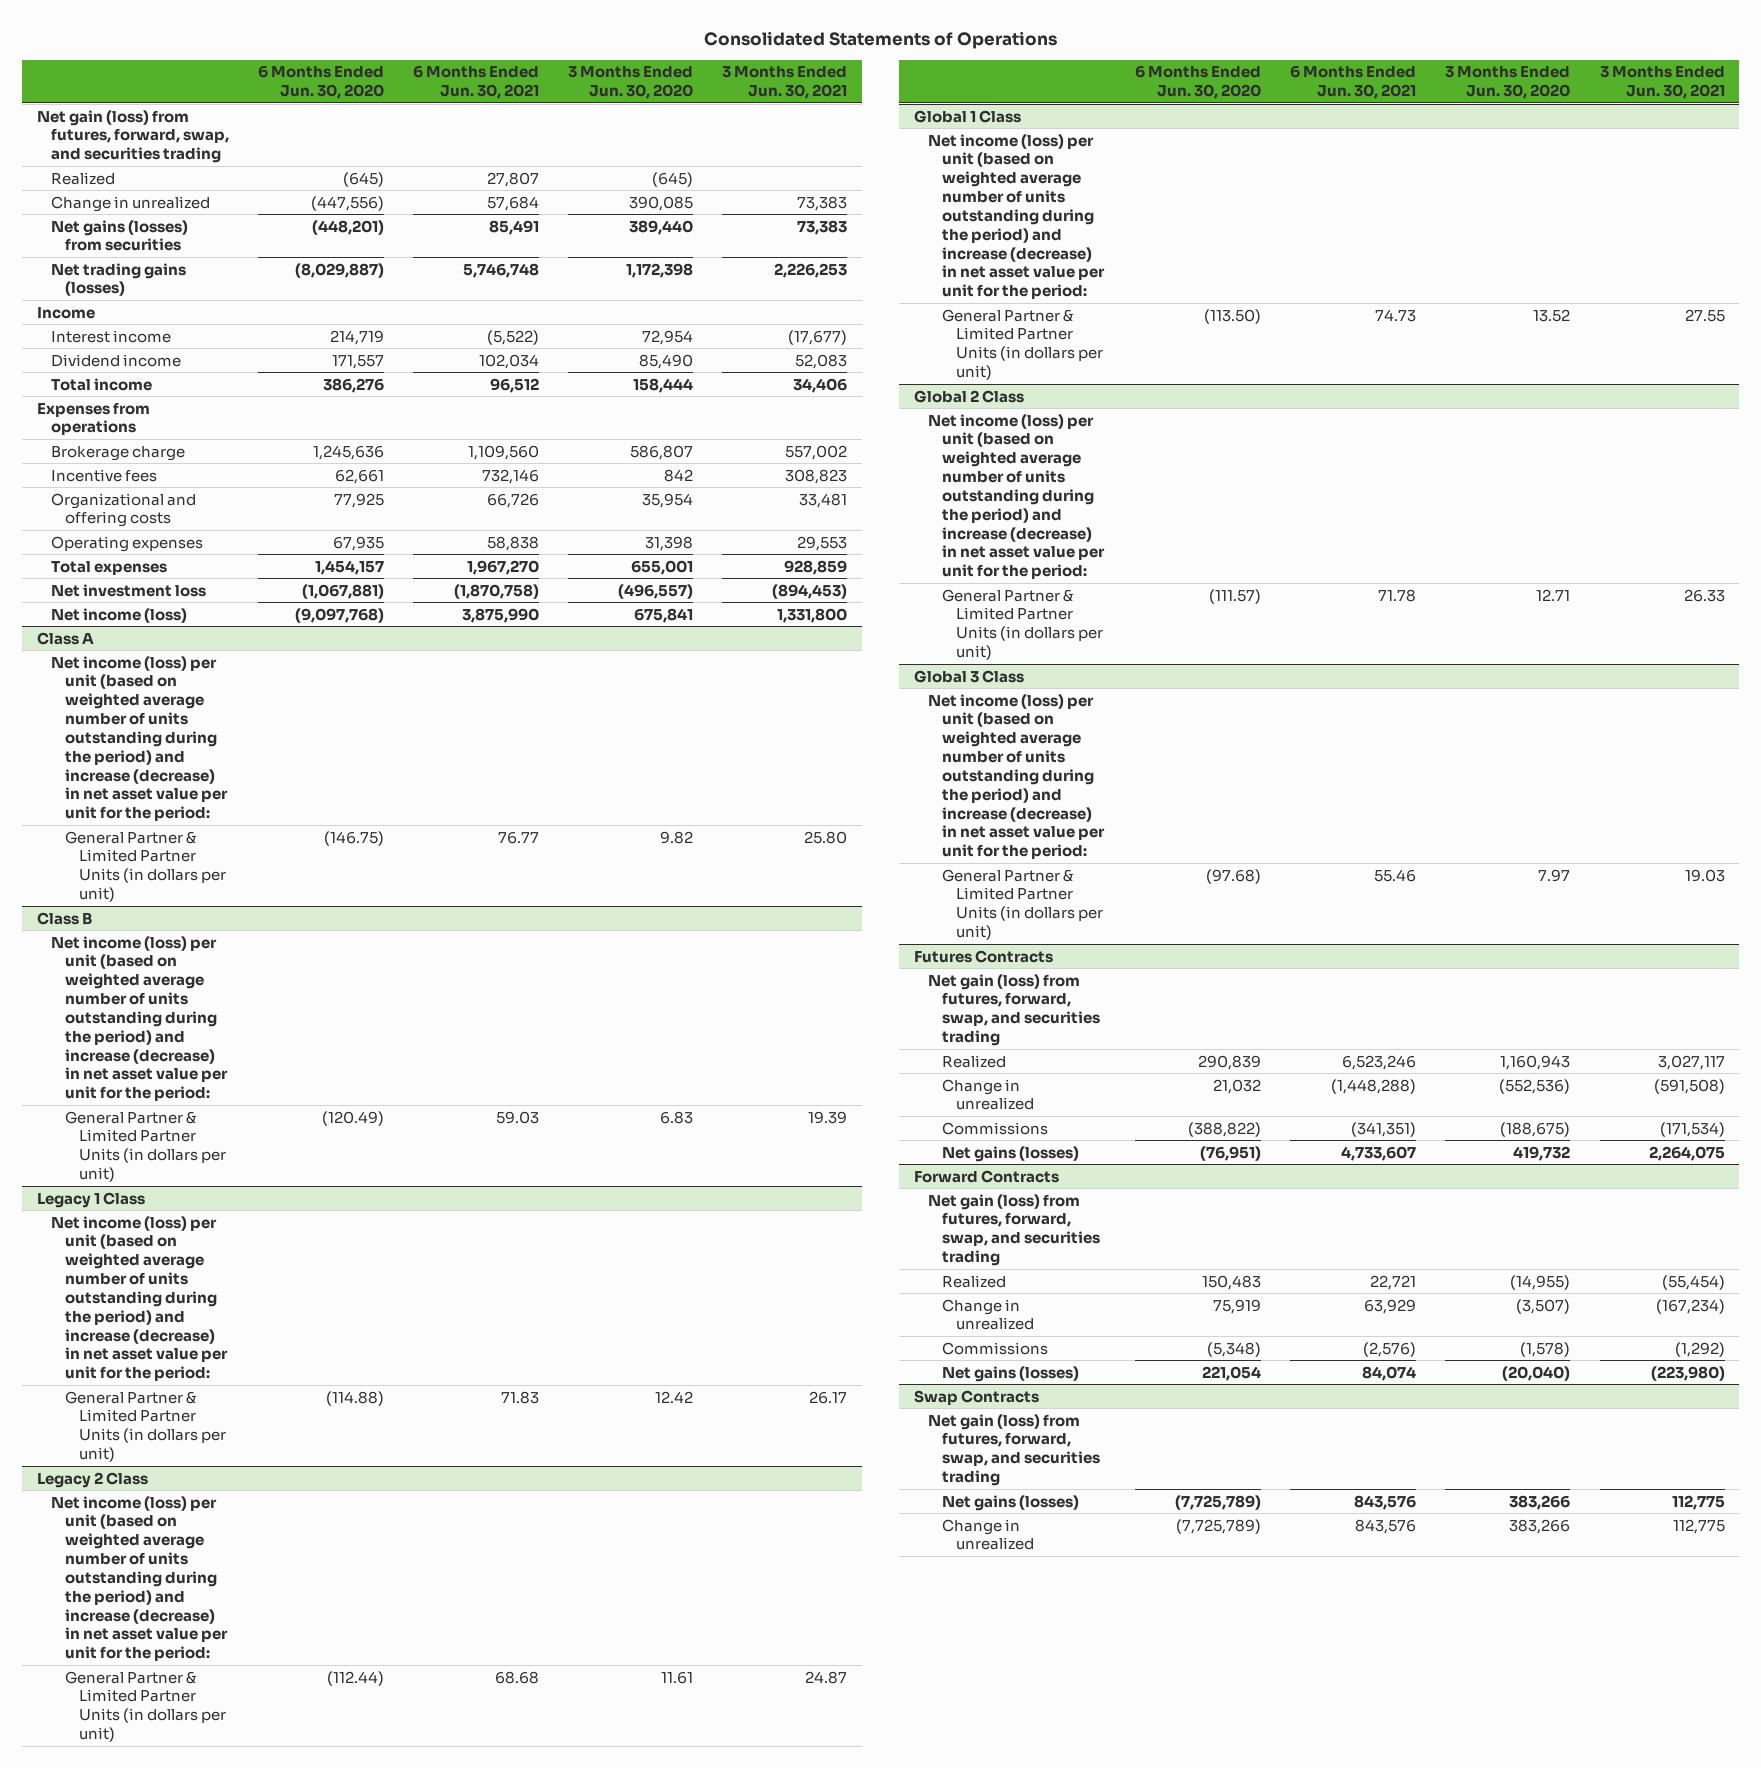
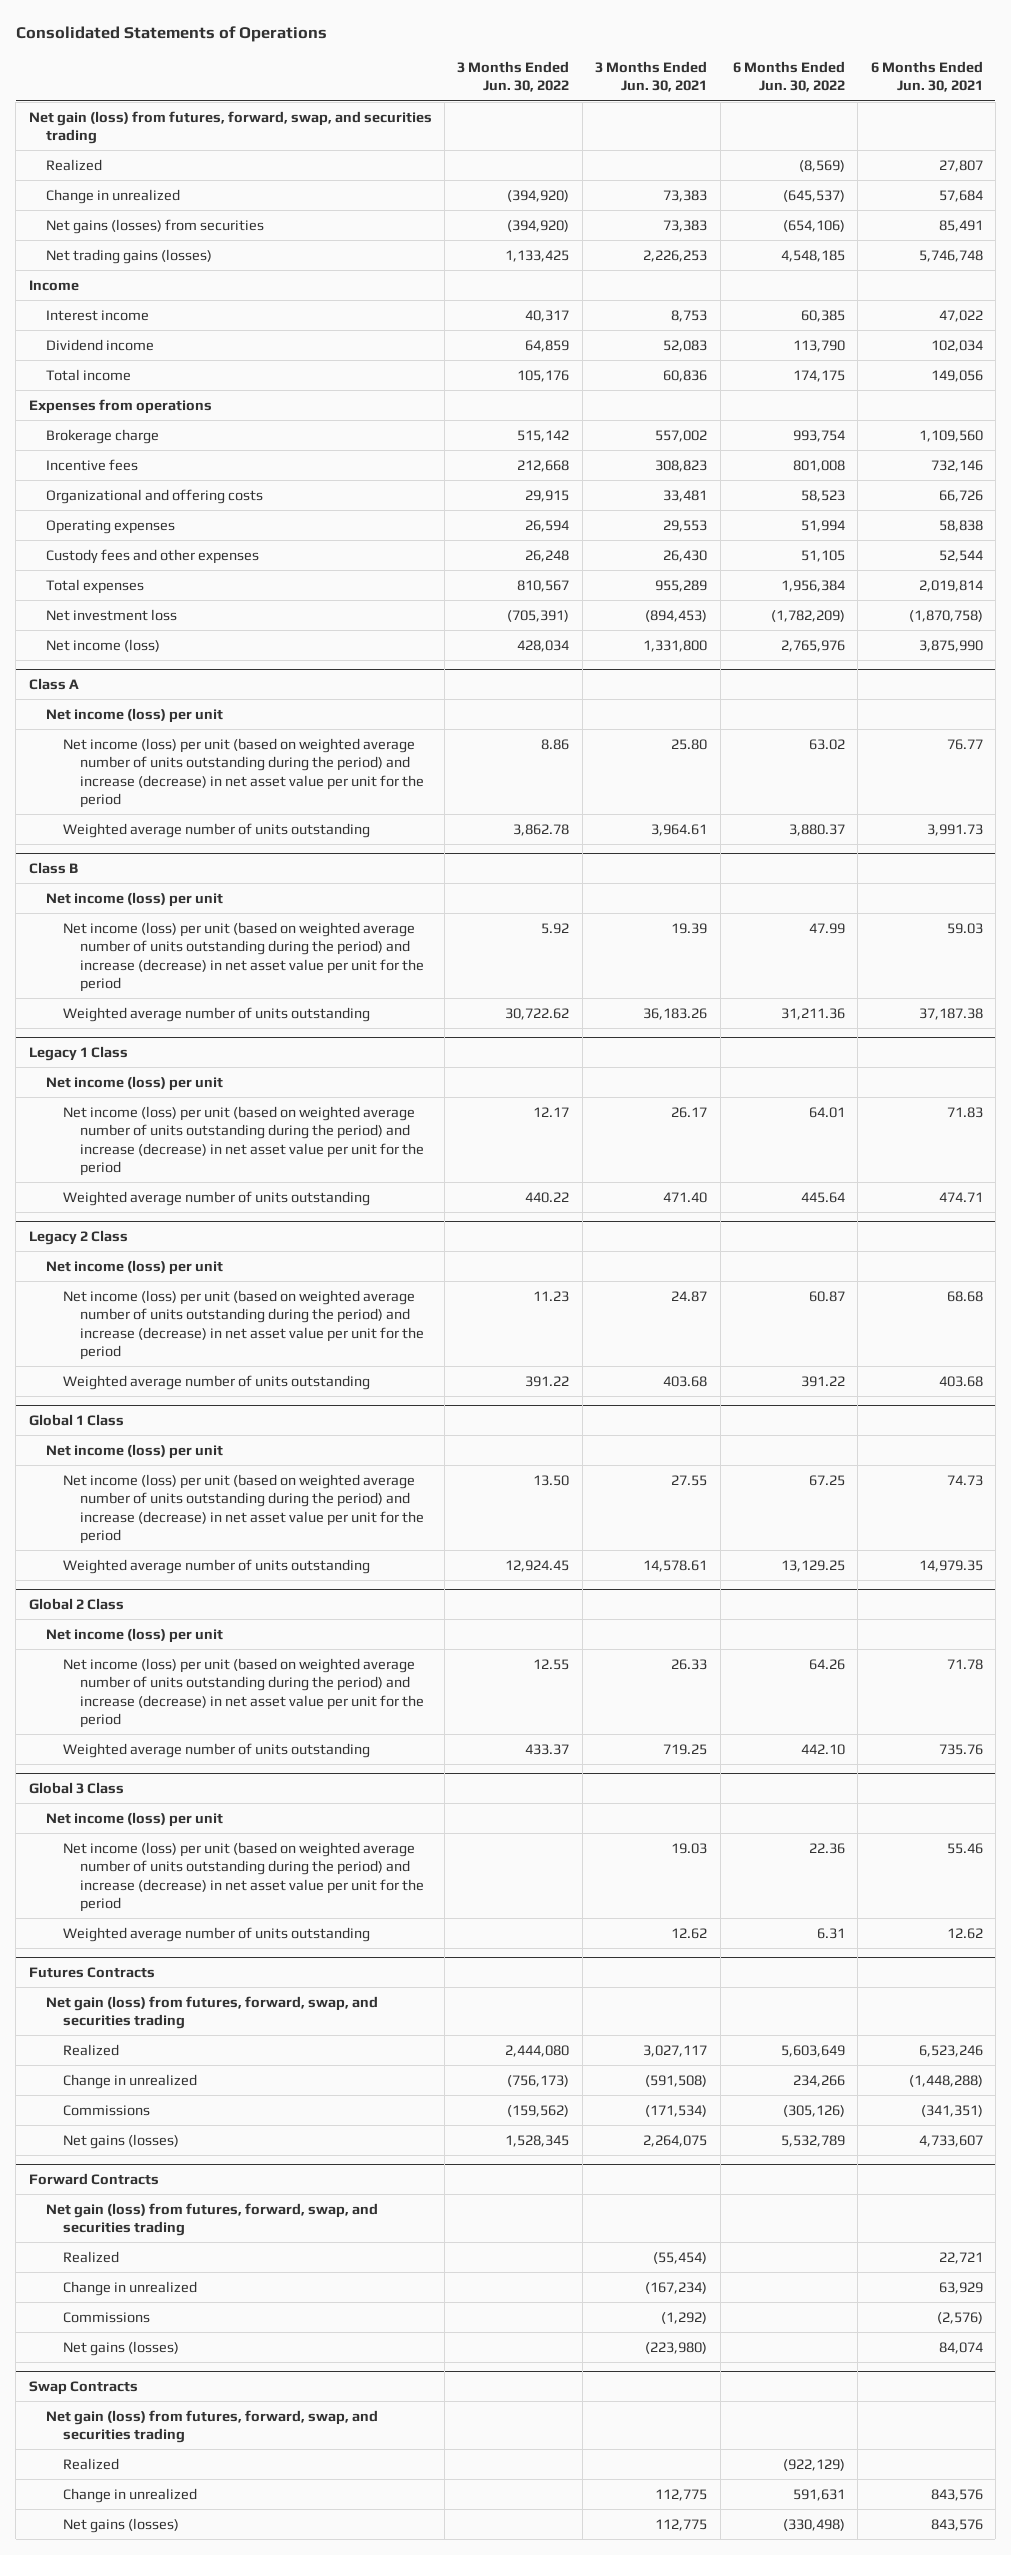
- | 6 Months Ended Jun. 30, 2020 | 6 Months Ended Jun. 30, 2021 | 3 Months Ended Jun. 30, 2020 | 3 Months Ended Jun. 30, 2021
+ | 3 Months Ended Jun. 30, 2022 | 3 Months Ended Jun. 30, 2021 | 6 Months Ended Jun. 30, 2022 | 6 Months Ended Jun. 30, 2021
- Interest income | 214,719 | (5,522) | 72,954 | (17,677)
+ Interest income | 40,317 | 8,753 | 60,385 | 47,022
- Total income | 386,276 | 96,512 | 158,444 | 34,406
+ Total income | 105,176 | 60,836 | 174,175 | 149,056
- Total expenses | 1,454,157 | 1,967,270 | 655,001 | 928,859
+ Custody fees and other expenses | 26,248 | 26,430 | 51,105 | 52,544
+ Total expenses | 810,567 | 955,289 | 1,956,384 | 2,019,814
@ Class A
- Net income (loss) per unit (based on weighted average number of units outstanding during the period) and increase (decrease) in net asset value per unit for the period:
- General Partner & Limited Partner Units (in dollars per unit) | (146.75) | 76.77 | 9.82 | 25.80
+ Net income (loss) per unit
+ Net income (loss) per unit (based on weighted average number of units outstanding during the period) and increase (decrease) in net asset value per unit for the period | 8.86 | 25.80 | 63.02 | 76.77
+ Weighted average number of units outstanding | 3,862.78 | 3,964.61 | 3,880.37 | 3,991.73
@ Class B
- Net income (loss) per unit (based on weighted average number of units outstanding during the period) and increase (decrease) in net asset value per unit for the period:
- General Partner & Limited Partner Units (in dollars per unit) | (120.49) | 59.03 | 6.83 | 19.39
+ Net income (loss) per unit
+ Net income (loss) per unit (based on weighted average number of units outstanding during the period) and increase (decrease) in net asset value per unit for the period | 5.92 | 19.39 | 47.99 | 59.03
+ Weighted average number of units outstanding | 30,722.62 | 36,183.26 | 31,211.36 | 37,187.38
@ Legacy 1 Class
- Net income (loss) per unit (based on weighted average number of units outstanding during the period) and increase (decrease) in net asset value per unit for the period:
- General Partner & Limited Partner Units (in dollars per unit) | (114.88) | 71.83 | 12.42 | 26.17
+ Net income (loss) per unit
+ Net income (loss) per unit (based on weighted average number of units outstanding during the period) and increase (decrease) in net asset value per unit for the period | 12.17 | 26.17 | 64.01 | 71.83
+ Weighted average number of units outstanding | 440.22 | 471.40 | 445.64 | 474.71
@ Legacy 2 Class
- Net income (loss) per unit (based on weighted average number of units outstanding during the period) and increase (decrease) in net asset value per unit for the period:
- General Partner & Limited Partner Units (in dollars per unit) | (112.44) | 68.68 | 11.61 | 24.87
+ Net income (loss) per unit
+ Net income (loss) per unit (based on weighted average number of units outstanding during the period) and increase (decrease) in net asset value per unit for the period | 11.23 | 24.87 | 60.87 | 68.68
+ Weighted average number of units outstanding | 391.22 | 403.68 | 391.22 | 403.68
@ Global 1 Class
- Net income (loss) per unit (based on weighted average number of units outstanding during the period) and increase (decrease) in net asset value per unit for the period:
- General Partner & Limited Partner Units (in dollars per unit) | (113.50) | 74.73 | 13.52 | 27.55
+ Net income (loss) per unit
+ Net income (loss) per unit (based on weighted average number of units outstanding during the period) and increase (decrease) in net asset value per unit for the period | 13.50 | 27.55 | 67.25 | 74.73
+ Weighted average number of units outstanding | 12,924.45 | 14,578.61 | 13,129.25 | 14,979.35
@ Global 2 Class
- Net income (loss) per unit (based on weighted average number of units outstanding during the period) and increase (decrease) in net asset value per unit for the period:
- General Partner & Limited Partner Units (in dollars per unit) | (111.57) | 71.78 | 12.71 | 26.33
+ Net income (loss) per unit
+ Net income (loss) per unit (based on weighted average number of units outstanding during the period) and increase (decrease) in net asset value per unit for the period | 12.55 | 26.33 | 64.26 | 71.78
+ Weighted average number of units outstanding | 433.37 | 719.25 | 442.10 | 735.76
@ Global 3 Class
- Net income (loss) per unit (based on weighted average number of units outstanding during the period) and increase (decrease) in net asset value per unit for the period:
- General Partner & Limited Partner Units (in dollars per unit) | (97.68) | 55.46 | 7.97 | 19.03
+ Net income (loss) per unit
+ Net income (loss) per unit (based on weighted average number of units outstanding during the period) and increase (decrease) in net asset value per unit for the period | | 19.03 | 22.36 | 55.46
+ Weighted average number of units outstanding | | 12.62 | 6.31 | 12.62
@ Swap Contracts
+ Realized | | | (922,129) |
moved down: Net gains (losses) | | 112,775 | (330,498) | 843,576

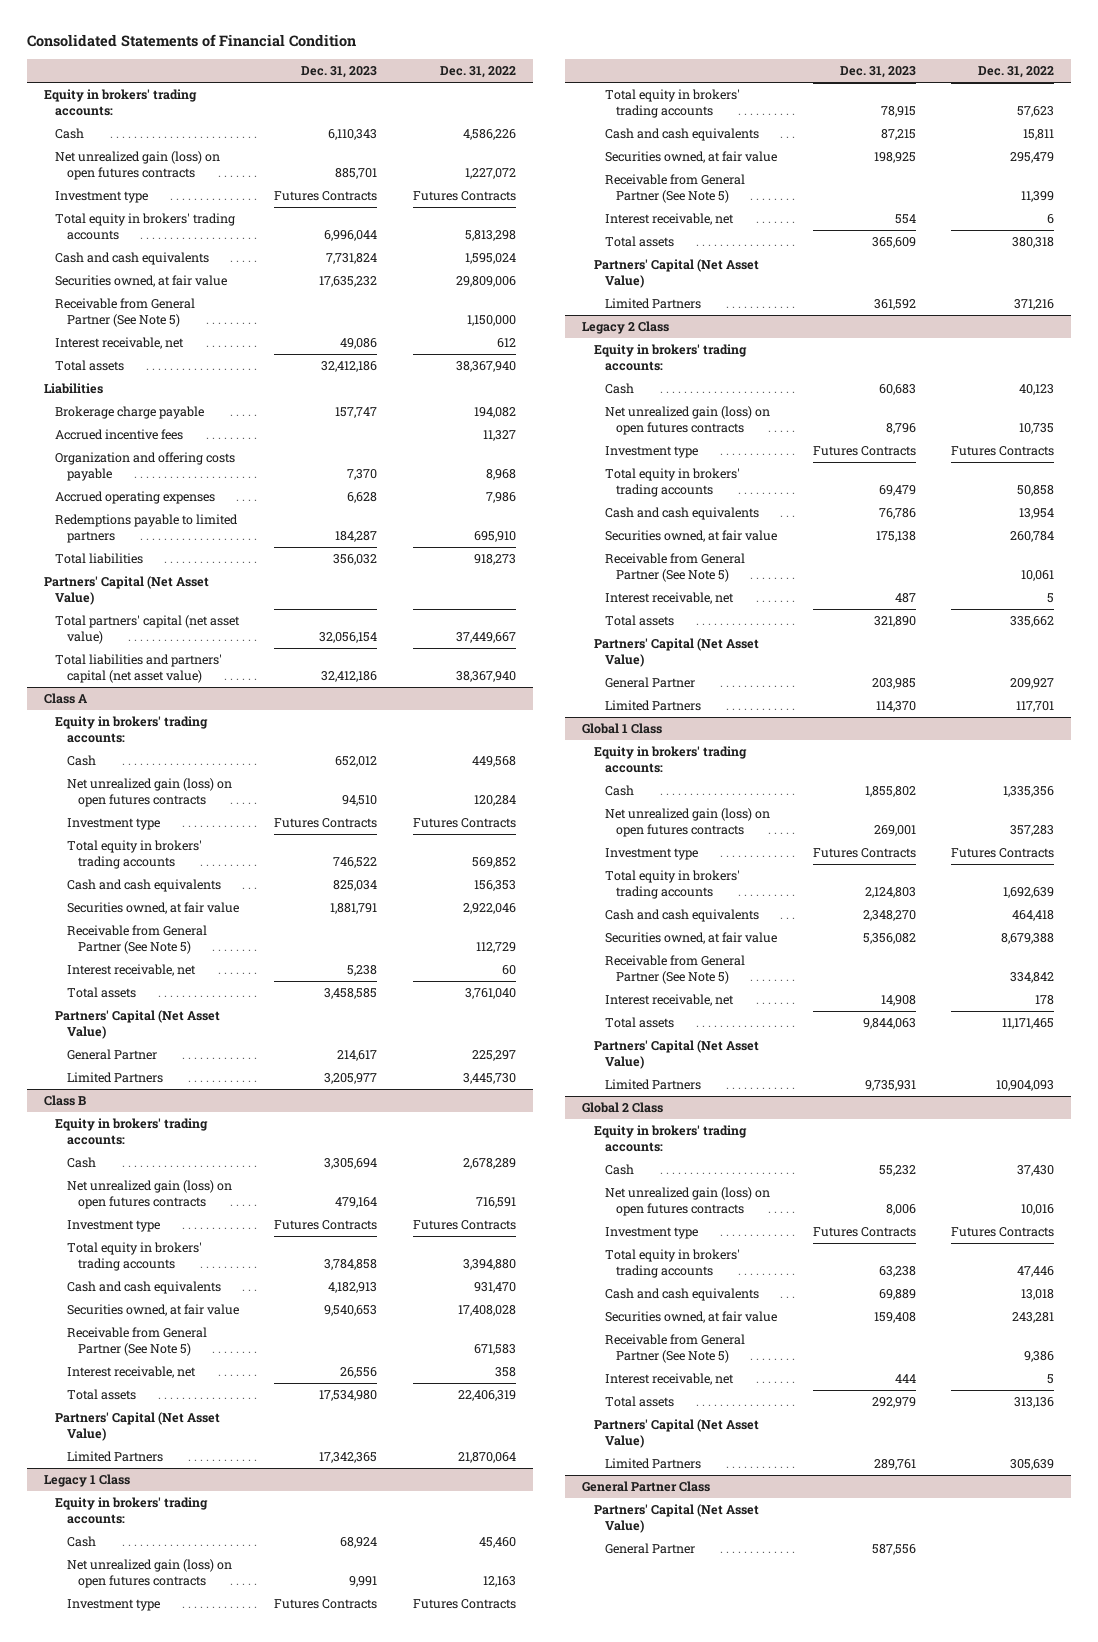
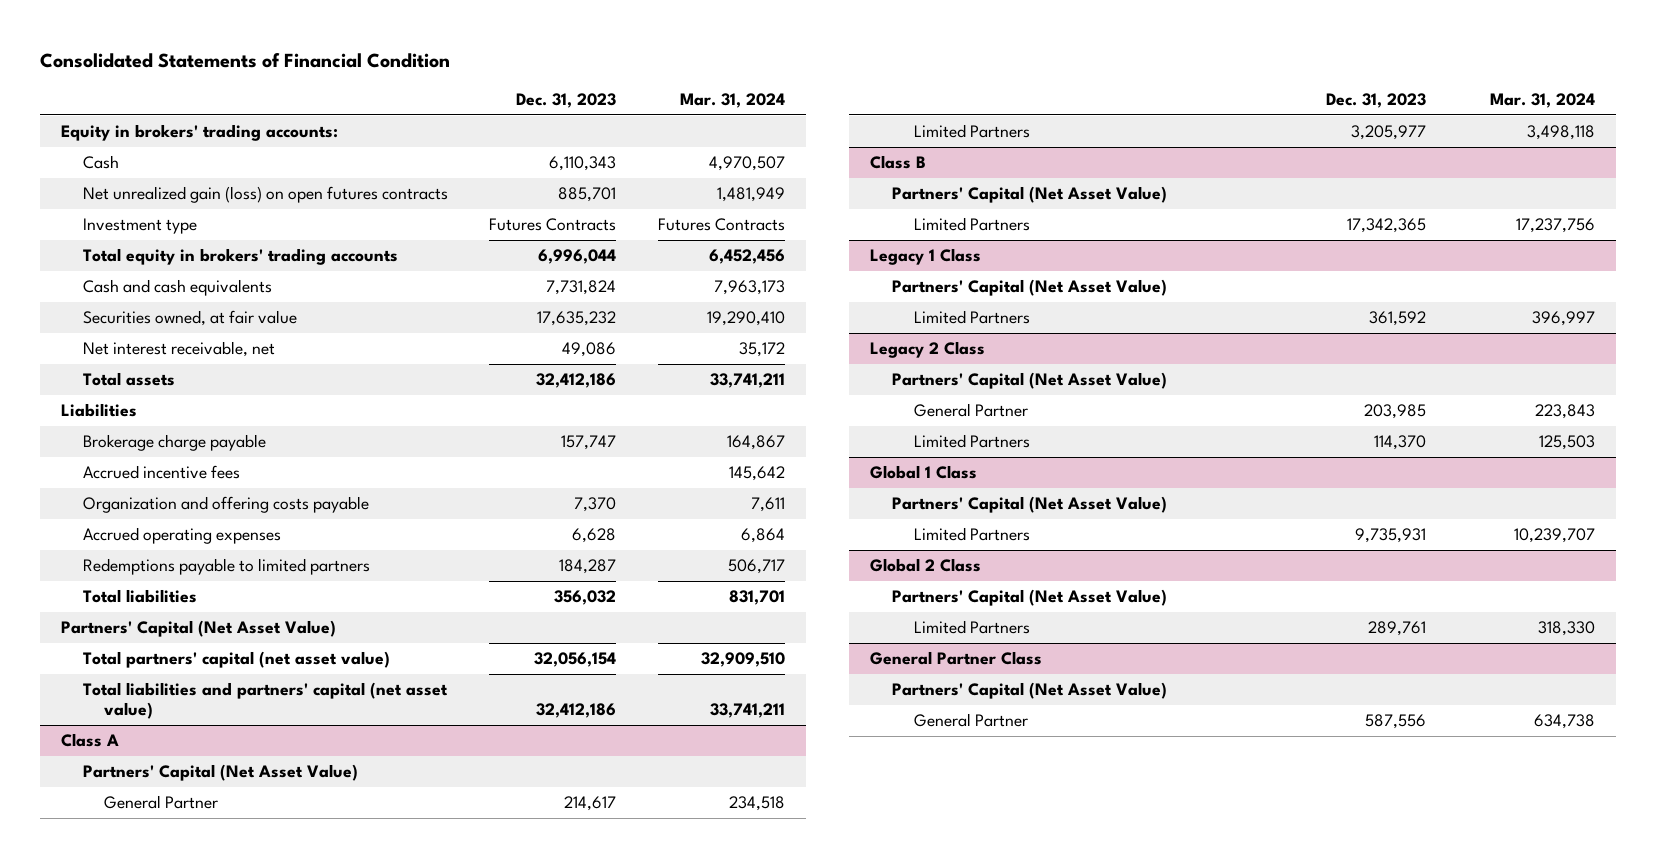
- | Dec. 31, 2023 | Dec. 31, 2022
+ | Dec. 31, 2023 | Mar. 31, 2024
- Receivable from General Partner (See Note 5) | | 1,150,000
- Interest receivable, net | 49,086 | 612
+ Net interest receivable, net | 49,086 | 35,172
@ Class A
- Equity in brokers' trading accounts:
- Cash | 652,012 | 449,568
- Net unrealized gain (loss) on open futures contracts | 94,510 | 120,284
- Investment type | Futures Contracts | Futures Contracts
- Total equity in brokers' trading accounts | 746,522 | 569,852
- Cash and cash equivalents | 825,034 | 156,353
- Securities owned, at fair value | 1,881,791 | 2,922,046
- Receivable from General Partner (See Note 5) | | 112,729
- Interest receivable, net | 5,238 | 60
- Total assets | 3,458,585 | 3,761,040
@ Class B
- Equity in brokers' trading accounts:
- Cash | 3,305,694 | 2,678,289
- Net unrealized gain (loss) on open futures contracts | 479,164 | 716,591
- Investment type | Futures Contracts | Futures Contracts
- Total equity in brokers' trading accounts | 3,784,858 | 3,394,880
- Cash and cash equivalents | 4,182,913 | 931,470
- Securities owned, at fair value | 9,540,653 | 17,408,028
- Receivable from General Partner (See Note 5) | | 671,583
- Interest receivable, net | 26,556 | 358
- Total assets | 17,534,980 | 22,406,319
@ Legacy 1 Class
- Equity in brokers' trading accounts:
- Cash | 68,924 | 45,460
- Net unrealized gain (loss) on open futures contracts | 9,991 | 12,163
- Investment type | Futures Contracts | Futures Contracts
- Total equity in brokers' trading accounts | 78,915 | 57,623
- Cash and cash equivalents | 87,215 | 15,811
- Securities owned, at fair value | 198,925 | 295,479
- Receivable from General Partner (See Note 5) | | 11,399
- Interest receivable, net | 554 | 6
- Total assets | 365,609 | 380,318
@ Legacy 2 Class
- Equity in brokers' trading accounts:
- Cash | 60,683 | 40,123
- Net unrealized gain (loss) on open futures contracts | 8,796 | 10,735
- Investment type | Futures Contracts | Futures Contracts
- Total equity in brokers' trading accounts | 69,479 | 50,858
- Cash and cash equivalents | 76,786 | 13,954
- Securities owned, at fair value | 175,138 | 260,784
- Receivable from General Partner (See Note 5) | | 10,061
- Interest receivable, net | 487 | 5
- Total assets | 321,890 | 335,662
@ Global 1 Class
- Equity in brokers' trading accounts:
- Cash | 1,855,802 | 1,335,356
- Net unrealized gain (loss) on open futures contracts | 269,001 | 357,283
- Investment type | Futures Contracts | Futures Contracts
- Total equity in brokers' trading accounts | 2,124,803 | 1,692,639
- Cash and cash equivalents | 2,348,270 | 464,418
- Securities owned, at fair value | 5,356,082 | 8,679,388
- Receivable from General Partner (See Note 5) | | 334,842
- Interest receivable, net | 14,908 | 178
- Total assets | 9,844,063 | 11,171,465
@ Global 2 Class
- Equity in brokers' trading accounts:
- Cash | 55,232 | 37,430
- Net unrealized gain (loss) on open futures contracts | 8,006 | 10,016
- Investment type | Futures Contracts | Futures Contracts
- Total equity in brokers' trading accounts | 63,238 | 47,446
- Cash and cash equivalents | 69,889 | 13,018
- Securities owned, at fair value | 159,408 | 243,281
- Receivable from General Partner (See Note 5) | | 9,386
- Interest receivable, net | 444 | 5
- Total assets | 292,979 | 313,136

